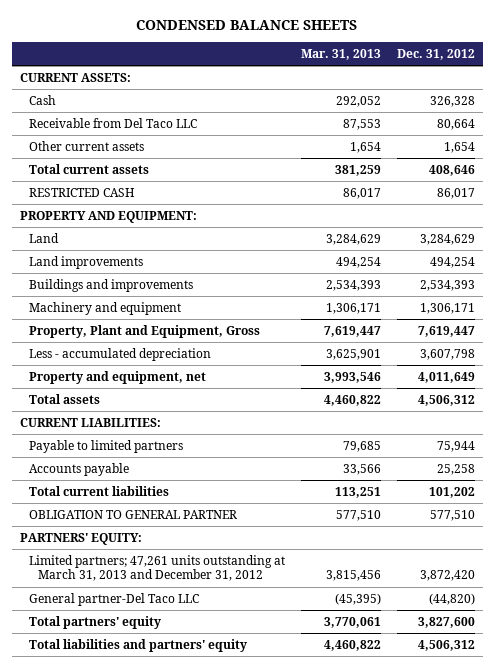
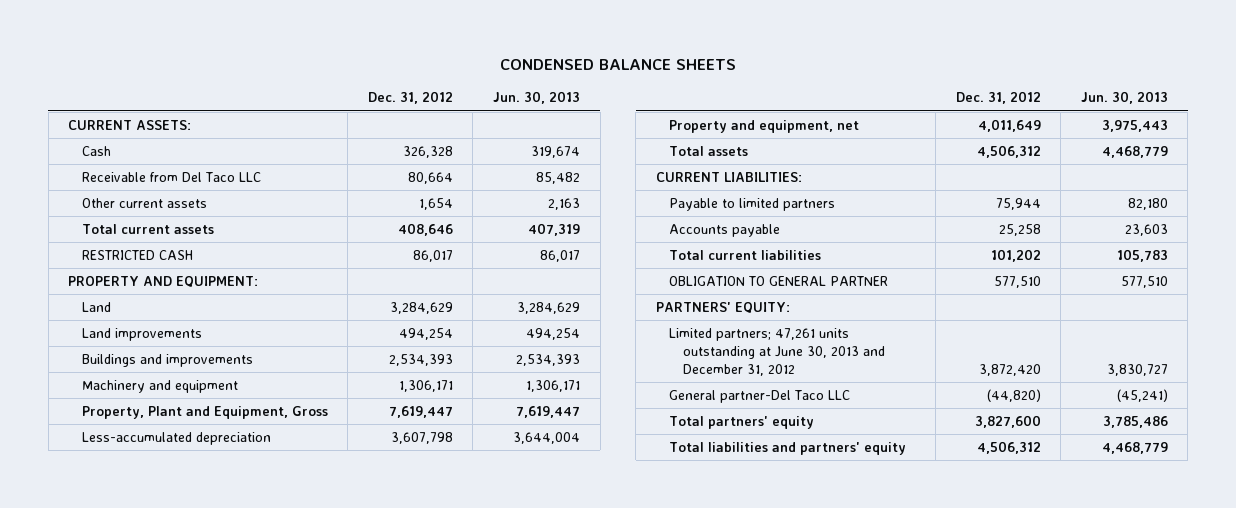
- | Mar. 31, 2013 | Dec. 31, 2012
+ | Dec. 31, 2012 | Jun. 30, 2013
- Less - accumulated depreciation | 3,625,901 | 3,607,798
+ Less-accumulated depreciation | 3,607,798 | 3,644,004
- Limited partners; 47,261 units outstanding at March 31, 2013 and December 31, 2012 | 3,815,456 | 3,872,420
+ Limited partners; 47,261 units outstanding at June 30, 2013 and December 31, 2012 | 3,872,420 | 3,830,727

